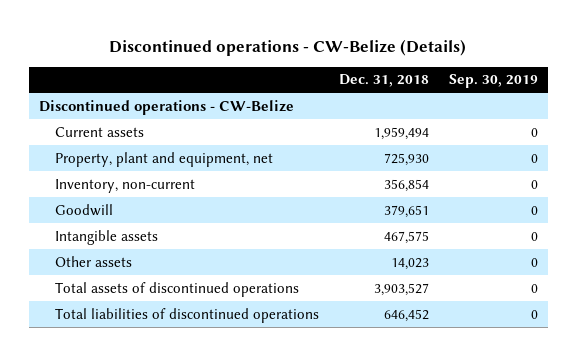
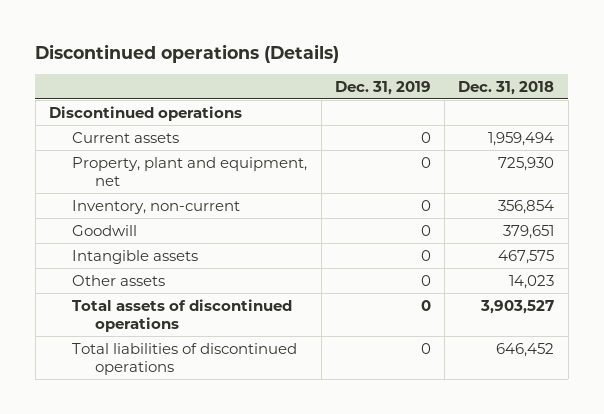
- Discontinued operations - CW-Belize (Details)
+ Discontinued operations (Details)
- | Dec. 31, 2018 | Sep. 30, 2019
+ | Dec. 31, 2019 | Dec. 31, 2018
- Discontinued operations - CW-Belize
+ Discontinued operations

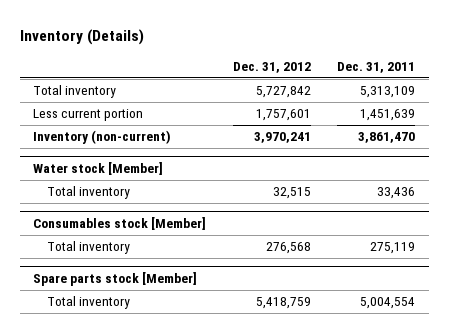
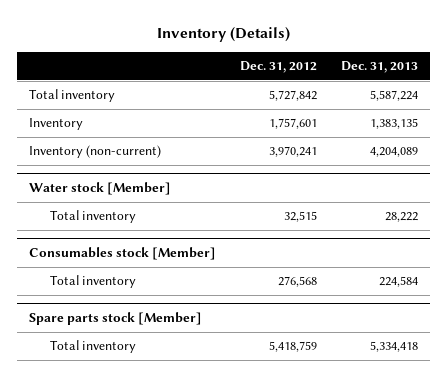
- | Dec. 31, 2012 | Dec. 31, 2011
+ | Dec. 31, 2012 | Dec. 31, 2013
- Less current portion | 1,757,601 | 1,451,639
+ Inventory | 1,757,601 | 1,383,135

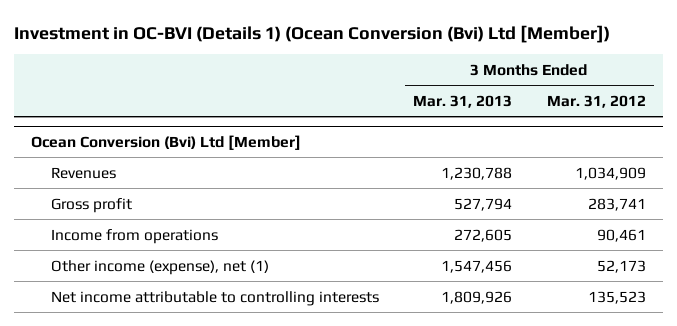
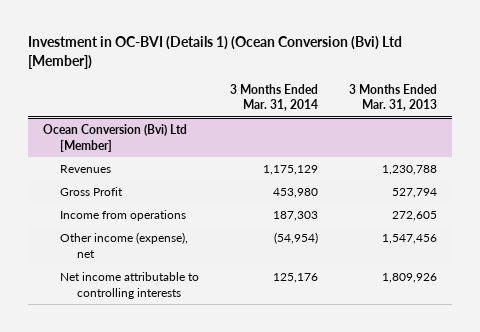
- | 3 Months Ended Mar. 31, 2013 | 3 Months Ended Mar. 31, 2012
+ | 3 Months Ended Mar. 31, 2014 | 3 Months Ended Mar. 31, 2013
@ Ocean Conversion (Bvi) Ltd [Member]
- Gross profit | 527,794 | 283,741
+ Gross Profit | 453,980 | 527,794
- Other income (expense), net (1) | 1,547,456 | 52,173
+ Other income (expense), net | (54,954) | 1,547,456

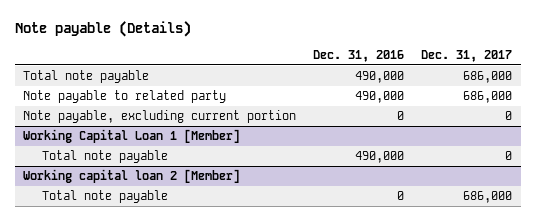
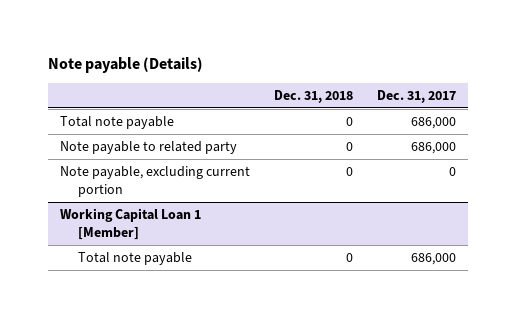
- | Dec. 31, 2016 | Dec. 31, 2017
+ | Dec. 31, 2018 | Dec. 31, 2017
@ Working Capital Loan 1 [Member]
- Total note payable | 490,000 | 0
- Working capital loan 2 [Member]

